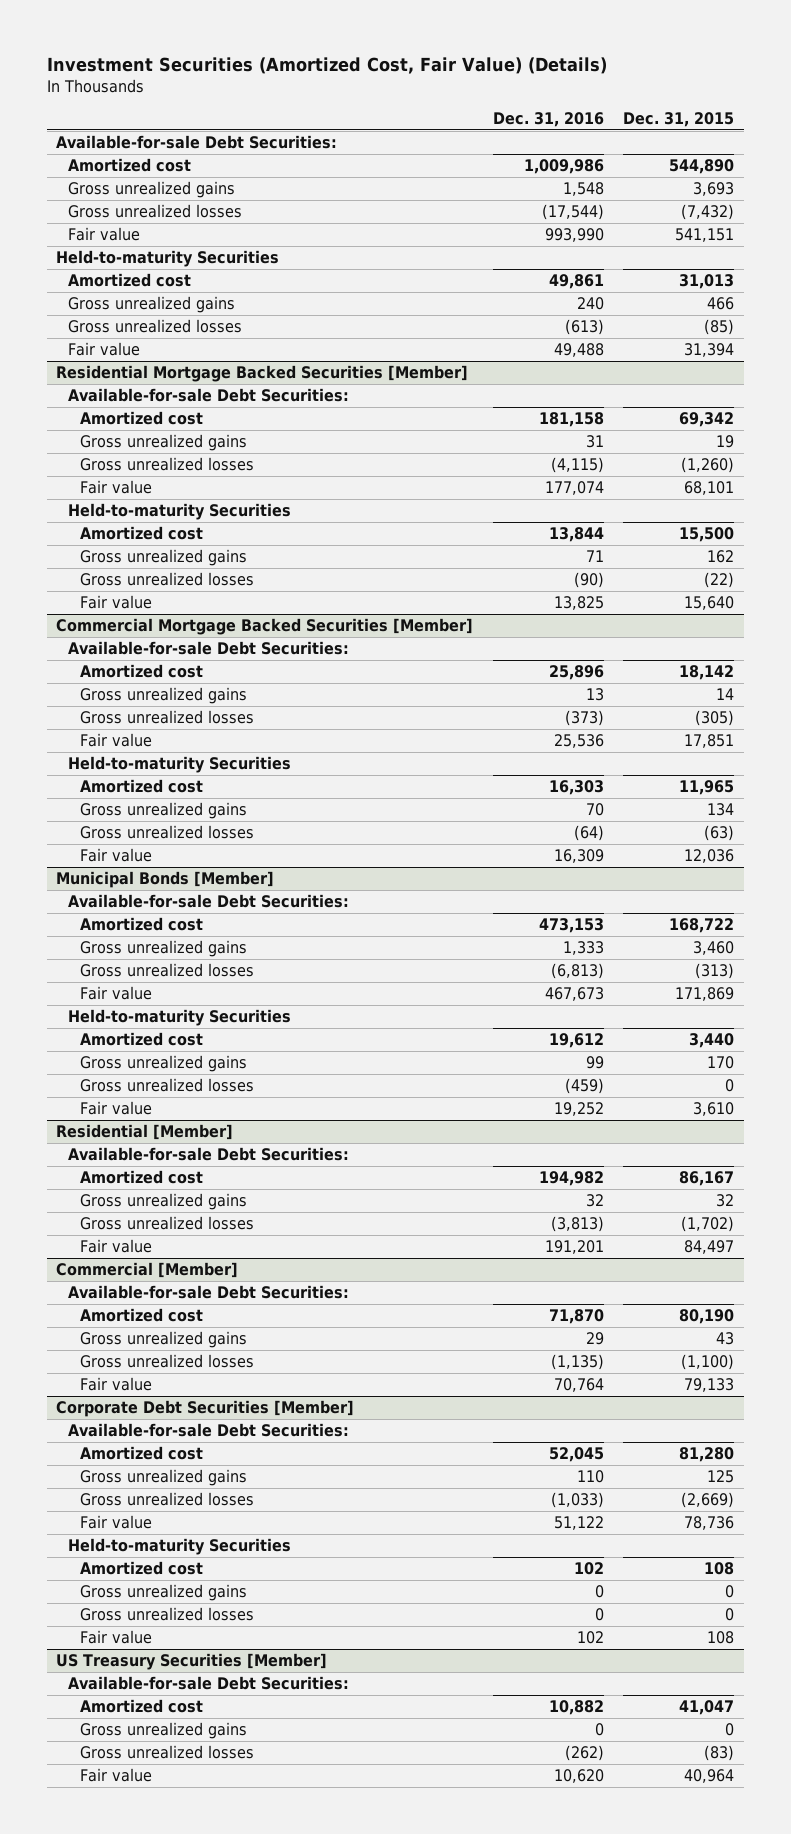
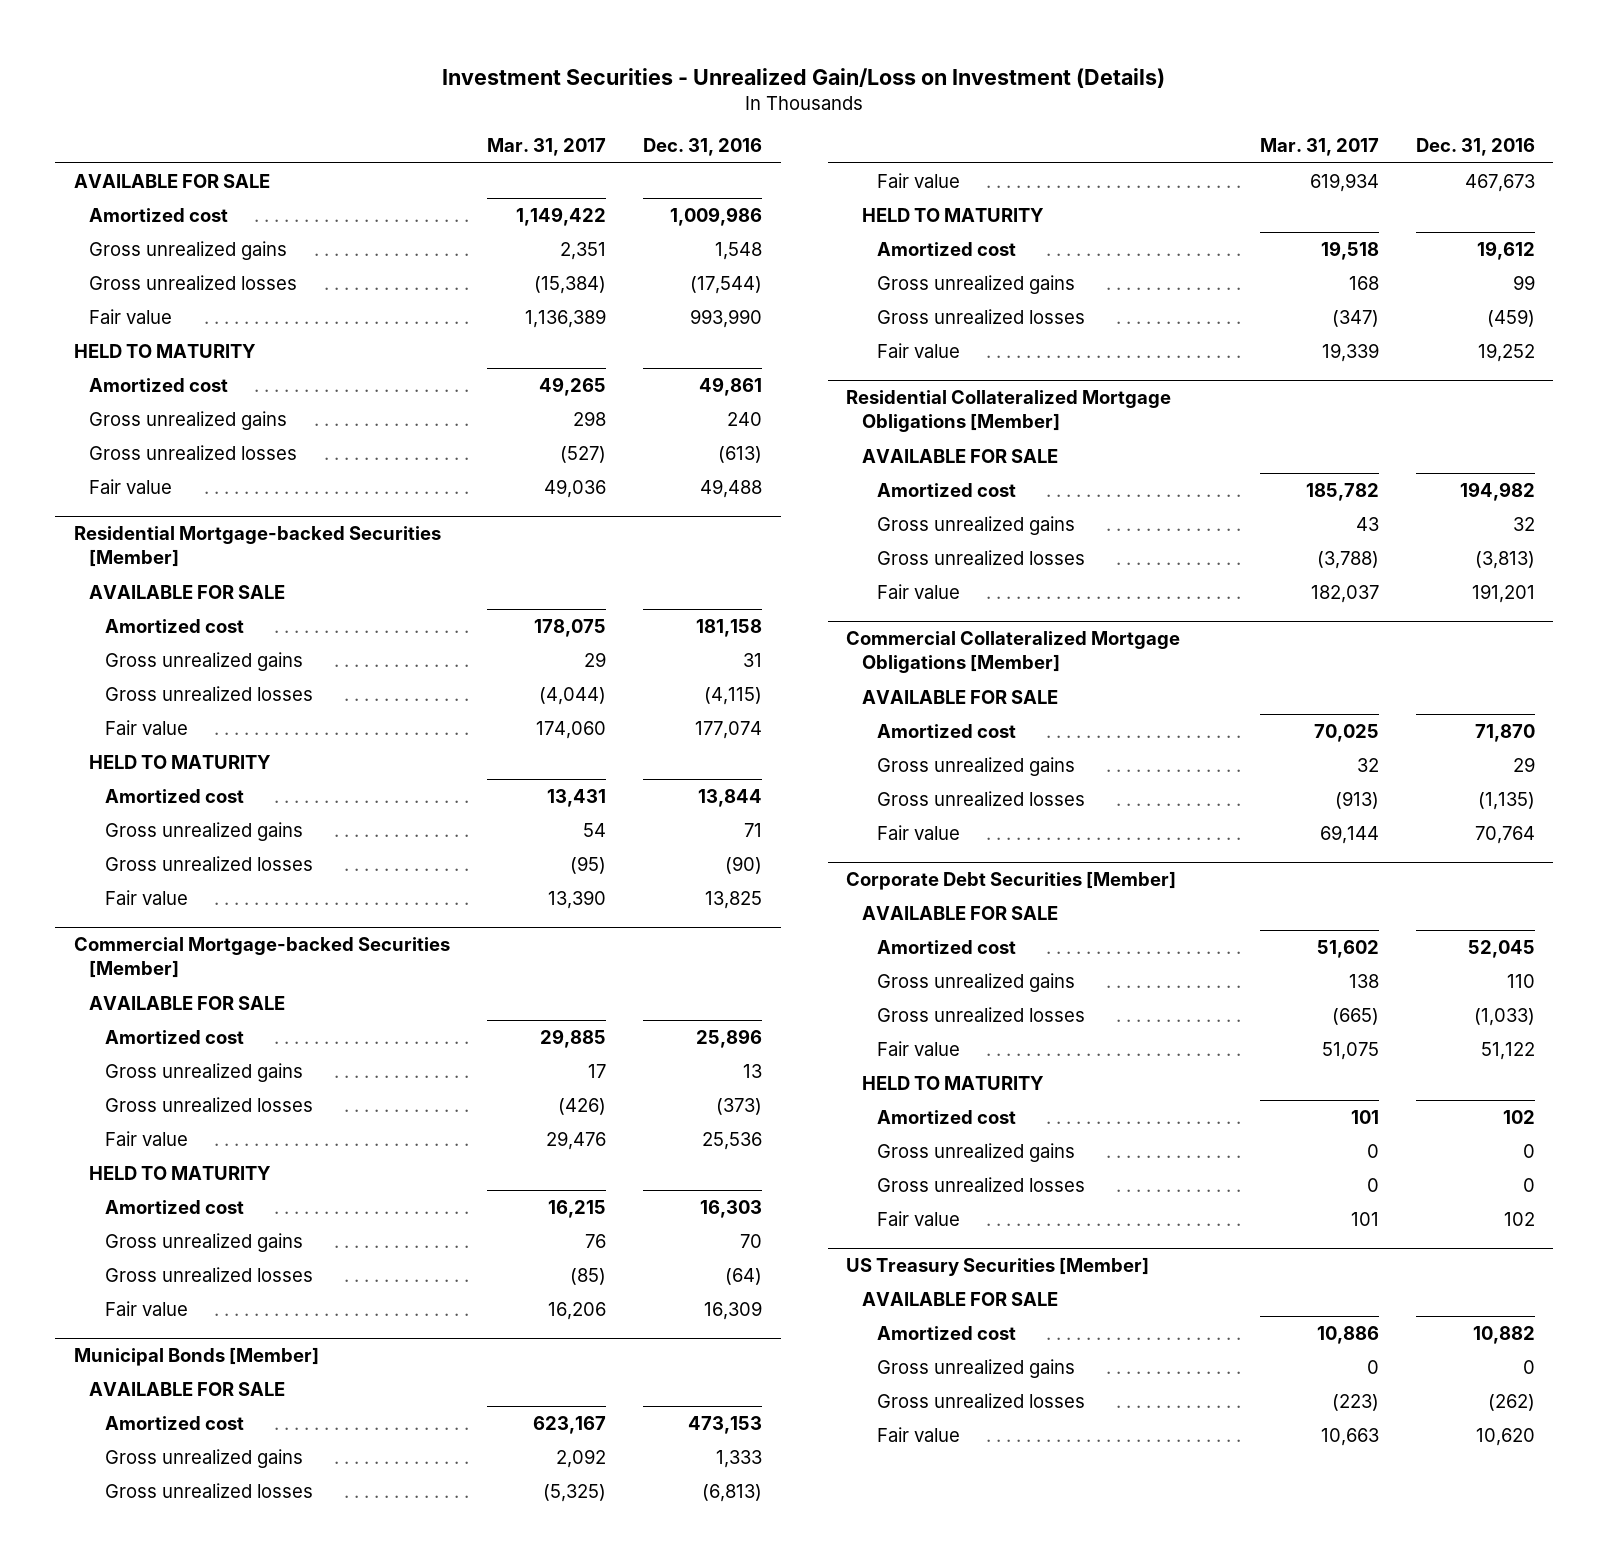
- Investment Securities (Amortized Cost, Fair Value) (Details)
+ Investment Securities - Unrealized Gain/Loss on Investment (Details)
- | Dec. 31, 2016 | Dec. 31, 2015
+ | Mar. 31, 2017 | Dec. 31, 2016
- Available-for-sale Debt Securities:
+ AVAILABLE FOR SALE
- Held-to-maturity Securities
+ HELD TO MATURITY
- Residential Mortgage Backed Securities [Member]
- Available-for-sale Debt Securities:
+ Residential Mortgage-backed Securities [Member]
+ AVAILABLE FOR SALE
- Held-to-maturity Securities
+ HELD TO MATURITY
- Commercial Mortgage Backed Securities [Member]
- Available-for-sale Debt Securities:
+ Commercial Mortgage-backed Securities [Member]
+ AVAILABLE FOR SALE
- Held-to-maturity Securities
+ HELD TO MATURITY
@ Municipal Bonds [Member]
- Available-for-sale Debt Securities:
+ AVAILABLE FOR SALE
- Held-to-maturity Securities
+ HELD TO MATURITY
- Residential [Member]
- Available-for-sale Debt Securities:
+ Residential Collateralized Mortgage Obligations [Member]
+ AVAILABLE FOR SALE
- Commercial [Member]
- Available-for-sale Debt Securities:
+ Commercial Collateralized Mortgage Obligations [Member]
+ AVAILABLE FOR SALE
@ Corporate Debt Securities [Member]
- Available-for-sale Debt Securities:
+ AVAILABLE FOR SALE
- Held-to-maturity Securities
+ HELD TO MATURITY
@ US Treasury Securities [Member]
- Available-for-sale Debt Securities:
+ AVAILABLE FOR SALE

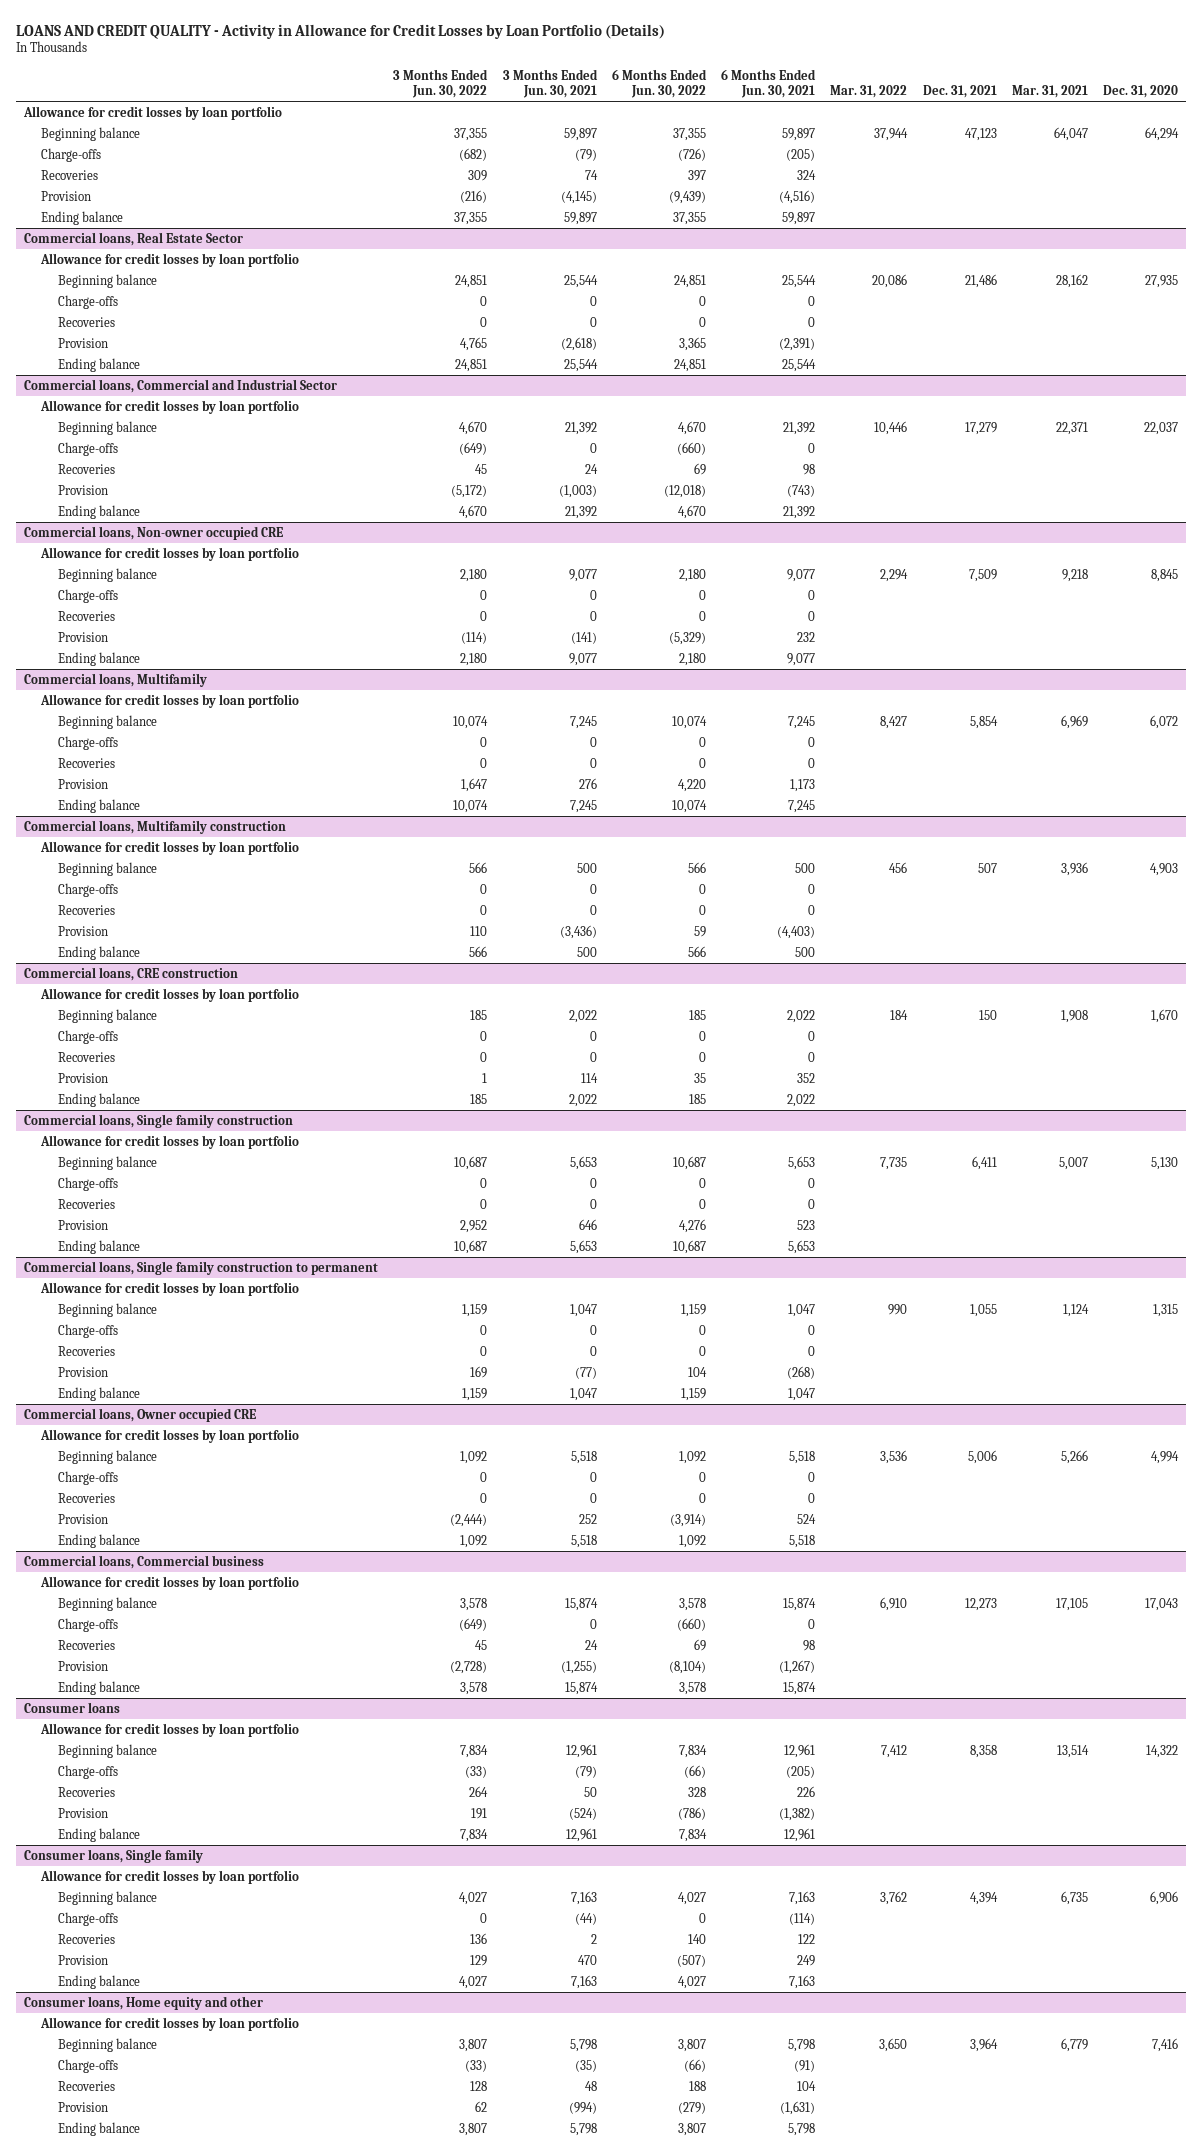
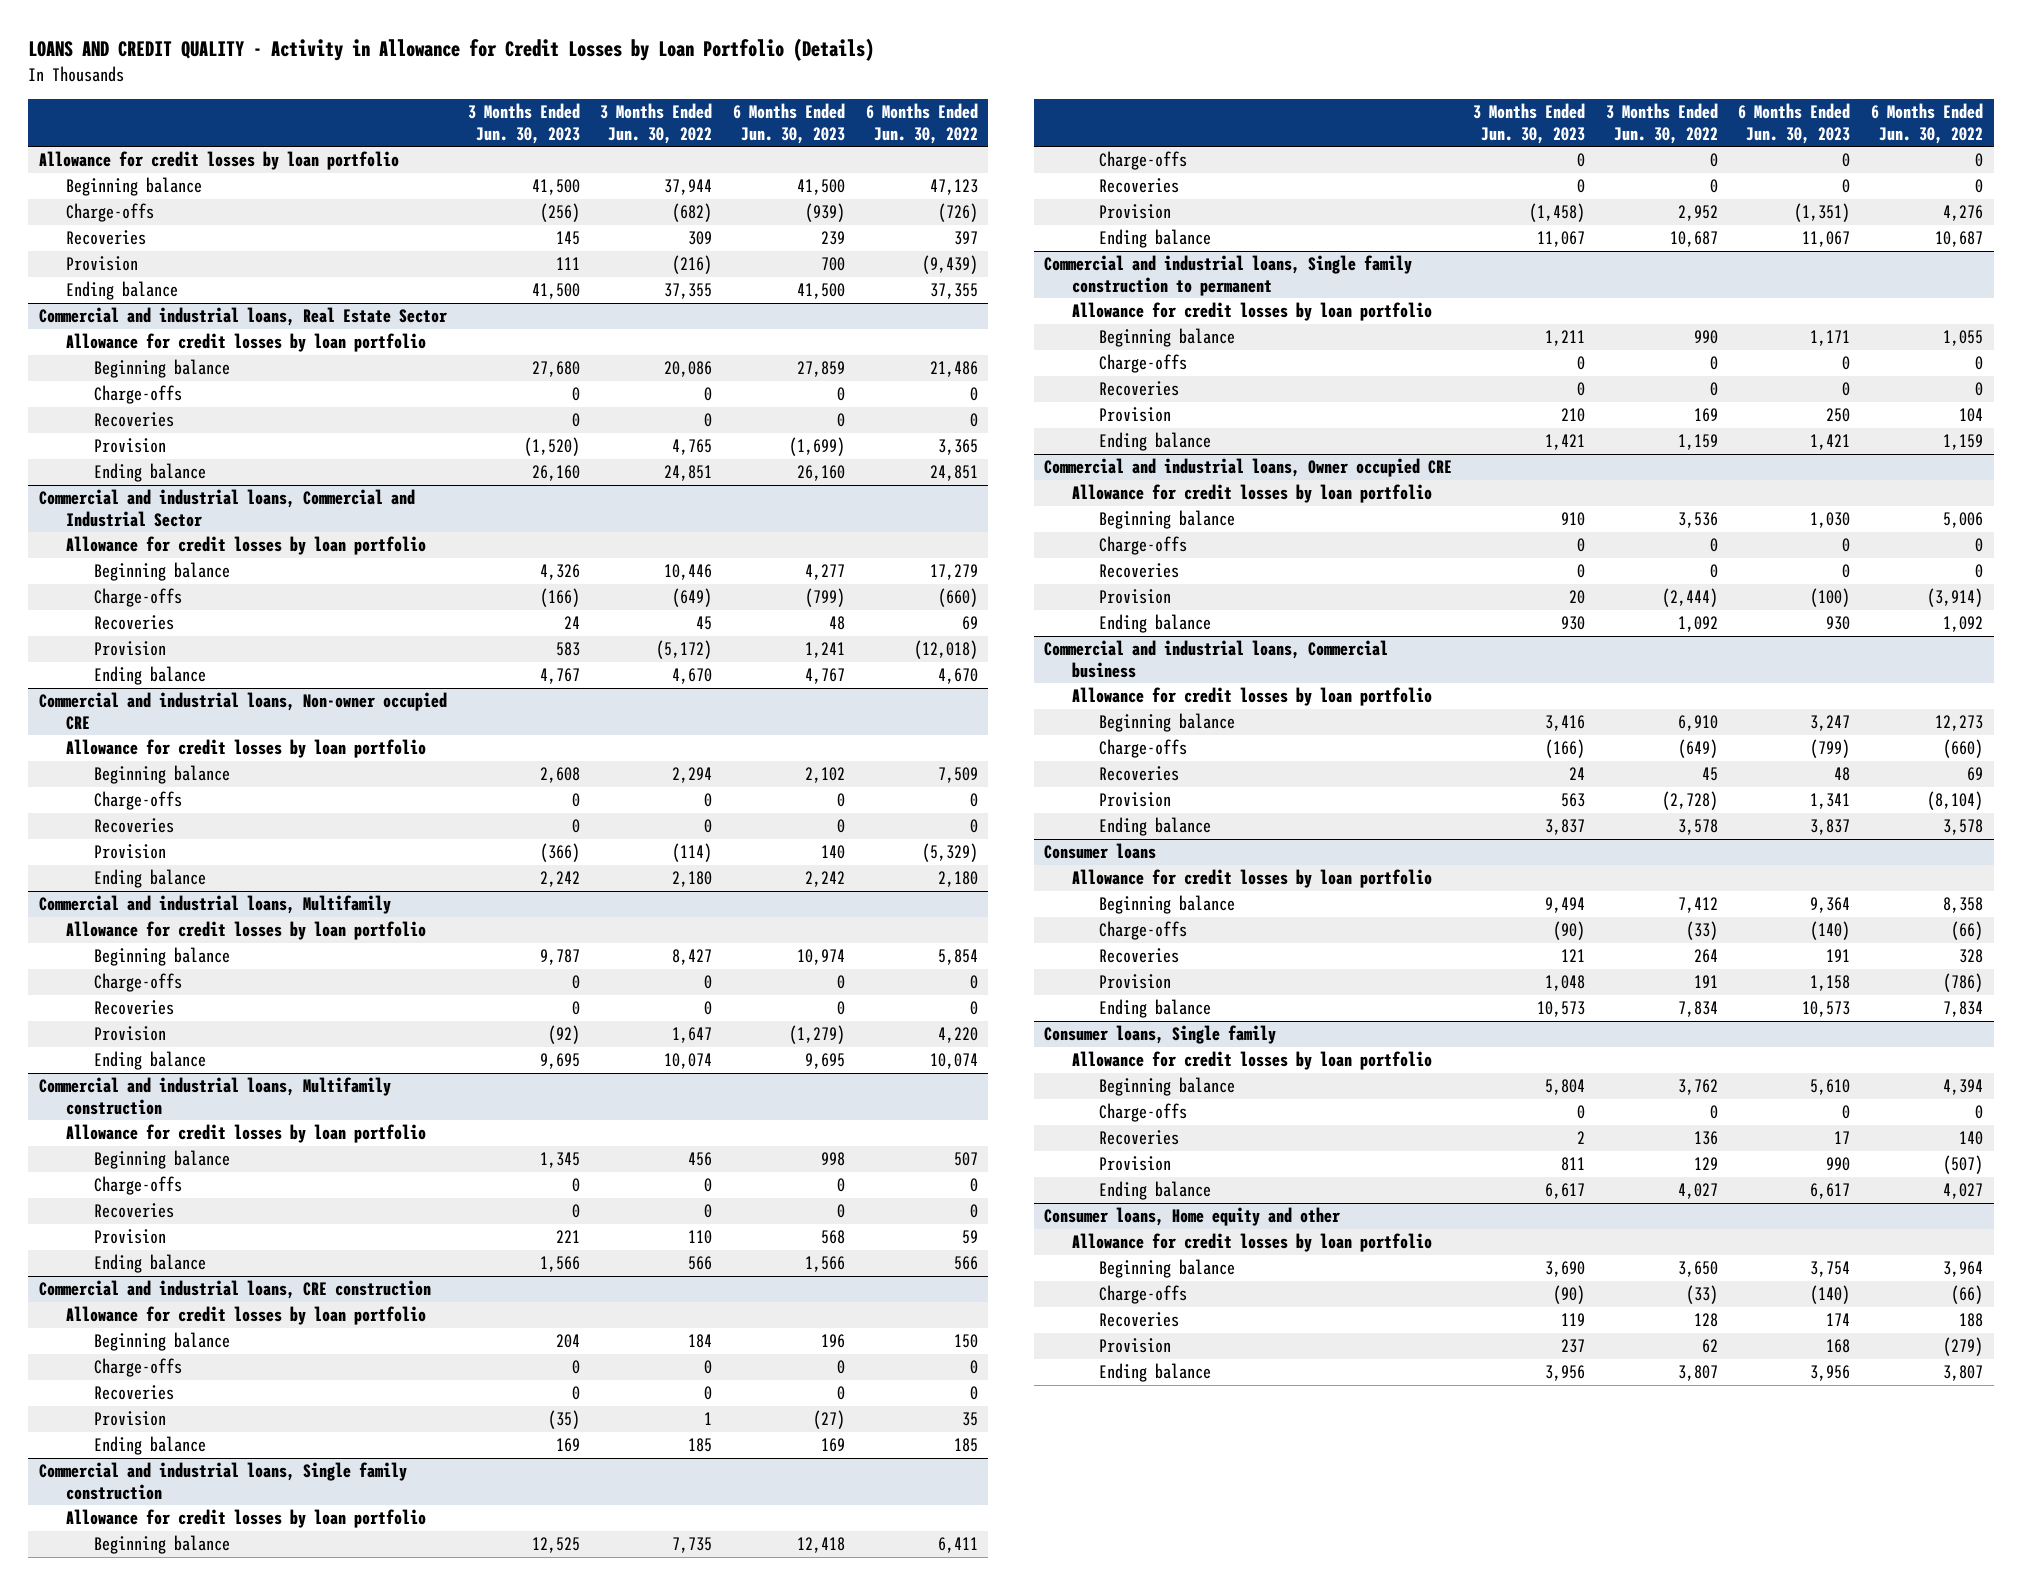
- | 3 Months Ended Jun. 30, 2022 | 3 Months Ended Jun. 30, 2021 | 6 Months Ended Jun. 30, 2022 | 6 Months Ended Jun. 30, 2021 | Mar. 31, 2022 | Dec. 31, 2021 | Mar. 31, 2021 | Dec. 31, 2020
+ | 3 Months Ended Jun. 30, 2023 | 3 Months Ended Jun. 30, 2022 | 6 Months Ended Jun. 30, 2023 | 6 Months Ended Jun. 30, 2022
- Beginning balance | 37,355 | 59,897 | 37,355 | 59,897 | 37,944 | 47,123 | 64,047 | 64,294
+ Beginning balance | 41,500 | 37,944 | 41,500 | 47,123
- Commercial loans, Real Estate Sector
+ Commercial and industrial loans, Real Estate Sector
- Beginning balance | 24,851 | 25,544 | 24,851 | 25,544 | 20,086 | 21,486 | 28,162 | 27,935
+ Beginning balance | 27,680 | 20,086 | 27,859 | 21,486
- Commercial loans, Commercial and Industrial Sector
+ Commercial and industrial loans, Commercial and Industrial Sector
- Beginning balance | 4,670 | 21,392 | 4,670 | 21,392 | 10,446 | 17,279 | 22,371 | 22,037
+ Beginning balance | 4,326 | 10,446 | 4,277 | 17,279
- Commercial loans, Non-owner occupied CRE
+ Commercial and industrial loans, Non-owner occupied CRE
- Beginning balance | 2,180 | 9,077 | 2,180 | 9,077 | 2,294 | 7,509 | 9,218 | 8,845
+ Beginning balance | 2,608 | 2,294 | 2,102 | 7,509
- Commercial loans, Multifamily
+ Commercial and industrial loans, Multifamily
- Beginning balance | 10,074 | 7,245 | 10,074 | 7,245 | 8,427 | 5,854 | 6,969 | 6,072
+ Beginning balance | 9,787 | 8,427 | 10,974 | 5,854
- Commercial loans, Multifamily construction
+ Commercial and industrial loans, Multifamily construction
- Beginning balance | 566 | 500 | 566 | 500 | 456 | 507 | 3,936 | 4,903
+ Beginning balance | 1,345 | 456 | 998 | 507
- Commercial loans, CRE construction
+ Commercial and industrial loans, CRE construction
- Beginning balance | 185 | 2,022 | 185 | 2,022 | 184 | 150 | 1,908 | 1,670
+ Beginning balance | 204 | 184 | 196 | 150
- Commercial loans, Single family construction
+ Commercial and industrial loans, Single family construction
- Beginning balance | 10,687 | 5,653 | 10,687 | 5,653 | 7,735 | 6,411 | 5,007 | 5,130
+ Beginning balance | 12,525 | 7,735 | 12,418 | 6,411
- Commercial loans, Single family construction to permanent
+ Commercial and industrial loans, Single family construction to permanent
- Beginning balance | 1,159 | 1,047 | 1,159 | 1,047 | 990 | 1,055 | 1,124 | 1,315
+ Beginning balance | 1,211 | 990 | 1,171 | 1,055
- Commercial loans, Owner occupied CRE
+ Commercial and industrial loans, Owner occupied CRE
- Beginning balance | 1,092 | 5,518 | 1,092 | 5,518 | 3,536 | 5,006 | 5,266 | 4,994
+ Beginning balance | 910 | 3,536 | 1,030 | 5,006
- Commercial loans, Commercial business
+ Commercial and industrial loans, Commercial business
- Beginning balance | 3,578 | 15,874 | 3,578 | 15,874 | 6,910 | 12,273 | 17,105 | 17,043
+ Beginning balance | 3,416 | 6,910 | 3,247 | 12,273
@ Consumer loans
- Beginning balance | 7,834 | 12,961 | 7,834 | 12,961 | 7,412 | 8,358 | 13,514 | 14,322
+ Beginning balance | 9,494 | 7,412 | 9,364 | 8,358
@ Consumer loans, Single family
- Beginning balance | 4,027 | 7,163 | 4,027 | 7,163 | 3,762 | 4,394 | 6,735 | 6,906
+ Beginning balance | 5,804 | 3,762 | 5,610 | 4,394
@ Consumer loans, Home equity and other
- Beginning balance | 3,807 | 5,798 | 3,807 | 5,798 | 3,650 | 3,964 | 6,779 | 7,416
+ Beginning balance | 3,690 | 3,650 | 3,754 | 3,964

